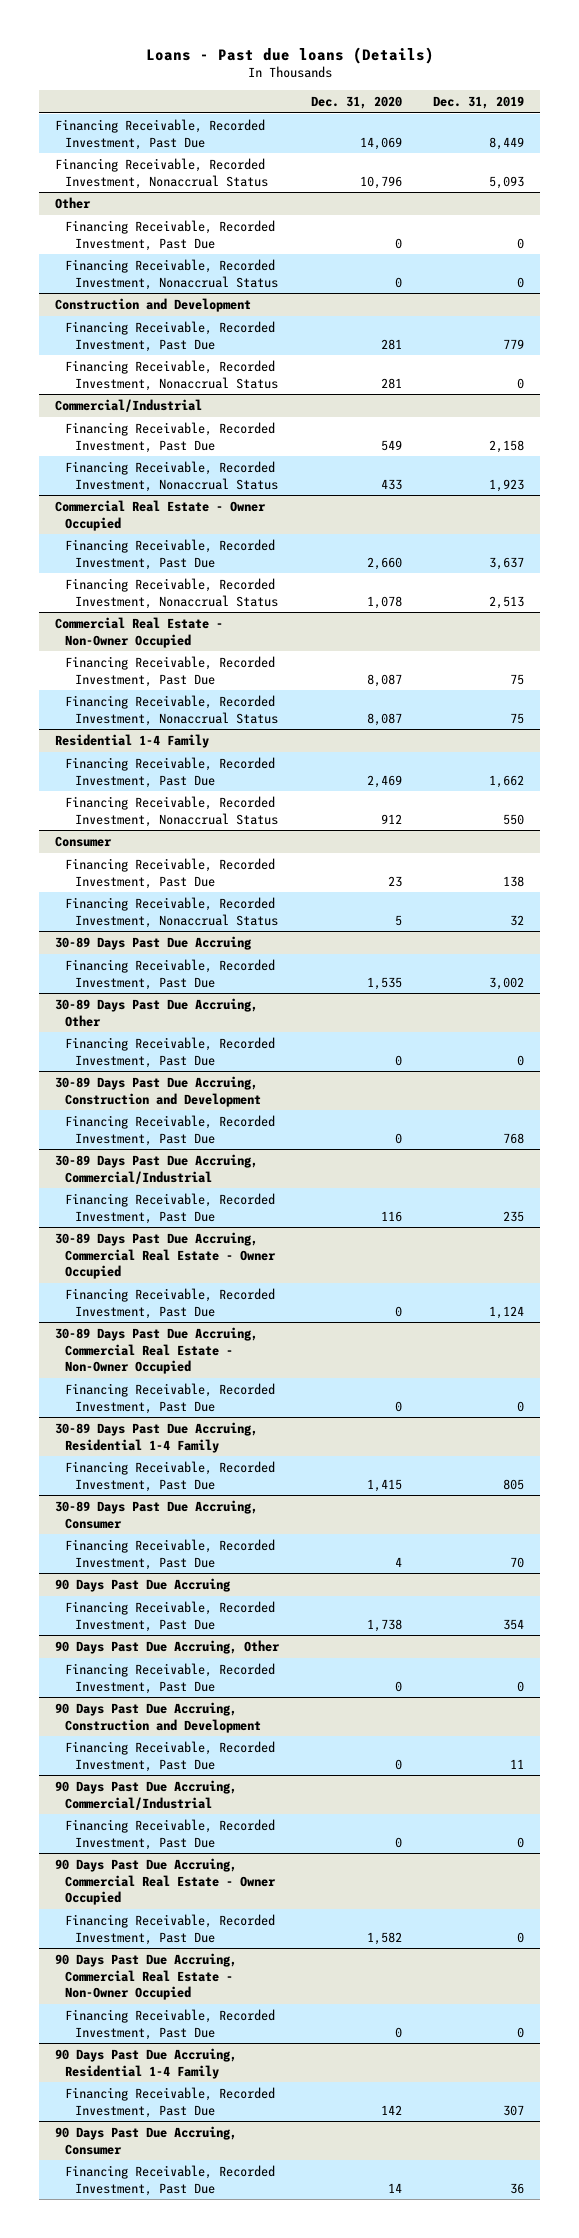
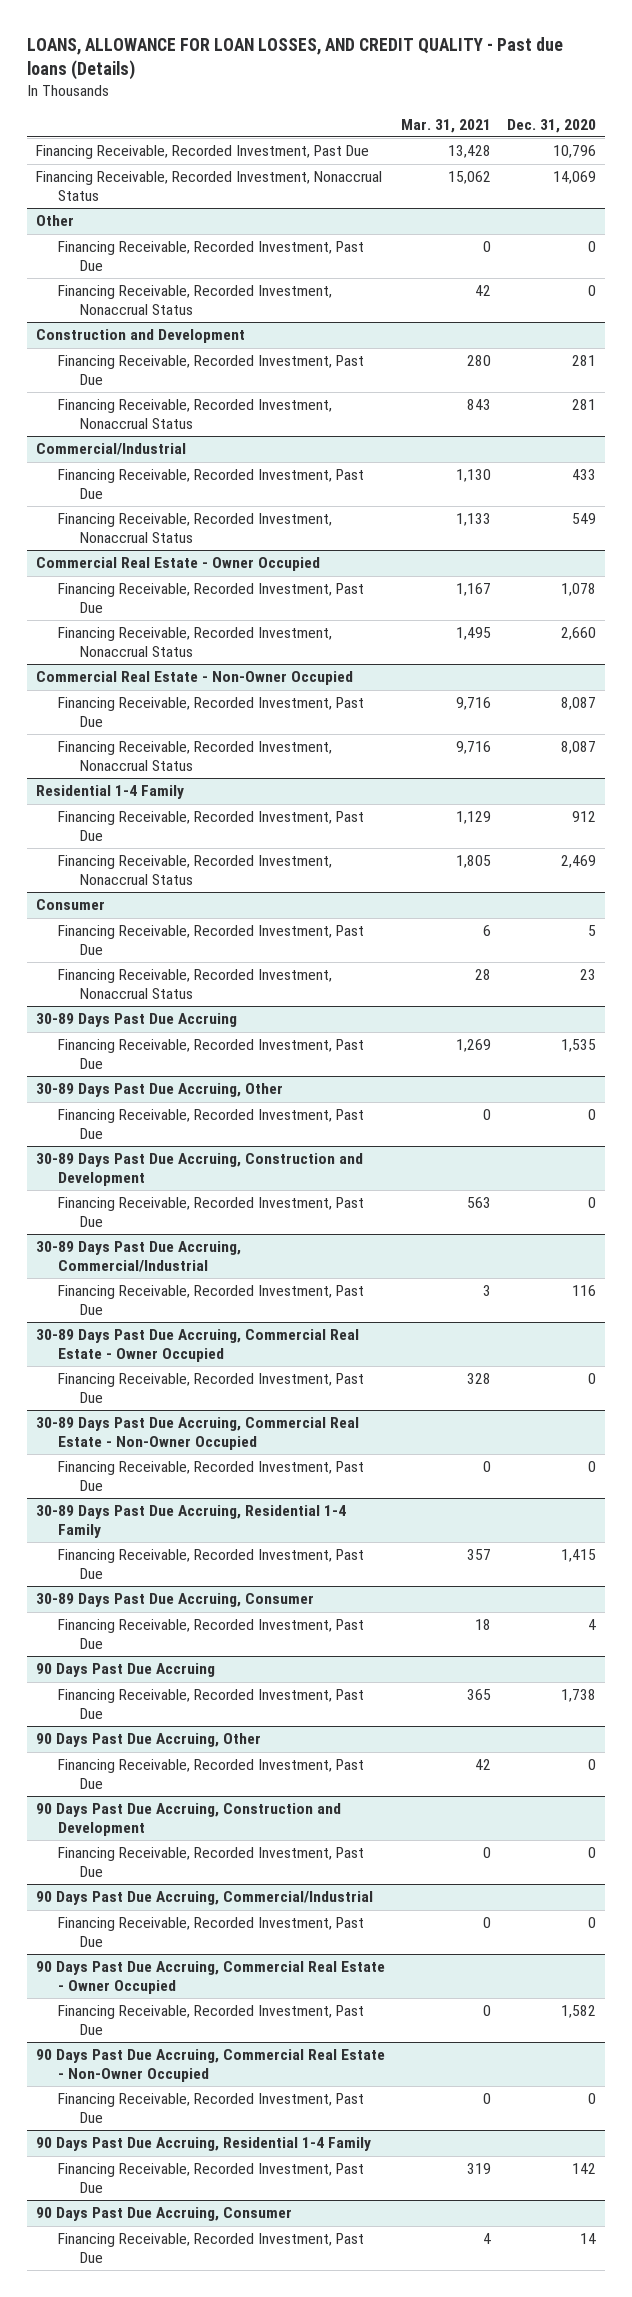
- Loans - Past due loans (Details)
+ LOANS, ALLOWANCE FOR LOAN LOSSES, AND CREDIT QUALITY - Past due loans (Details)
- | Dec. 31, 2020 | Dec. 31, 2019
+ | Mar. 31, 2021 | Dec. 31, 2020
- Financing Receivable, Recorded Investment, Past Due | 14,069 | 8,449
- Financing Receivable, Recorded Investment, Nonaccrual Status | 10,796 | 5,093
+ Financing Receivable, Recorded Investment, Past Due | 13,428 | 10,796
+ Financing Receivable, Recorded Investment, Nonaccrual Status | 15,062 | 14,069
@ Commercial/Industrial
- Financing Receivable, Recorded Investment, Past Due | 549 | 2,158
- Financing Receivable, Recorded Investment, Nonaccrual Status | 433 | 1,923
+ Financing Receivable, Recorded Investment, Past Due | 1,130 | 433
+ Financing Receivable, Recorded Investment, Nonaccrual Status | 1,133 | 549
@ Commercial Real Estate - Owner Occupied
- Financing Receivable, Recorded Investment, Past Due | 2,660 | 3,637
- Financing Receivable, Recorded Investment, Nonaccrual Status | 1,078 | 2,513
+ Financing Receivable, Recorded Investment, Past Due | 1,167 | 1,078
+ Financing Receivable, Recorded Investment, Nonaccrual Status | 1,495 | 2,660
@ Residential 1-4 Family
- Financing Receivable, Recorded Investment, Past Due | 2,469 | 1,662
- Financing Receivable, Recorded Investment, Nonaccrual Status | 912 | 550
+ Financing Receivable, Recorded Investment, Past Due | 1,129 | 912
+ Financing Receivable, Recorded Investment, Nonaccrual Status | 1,805 | 2,469
@ Consumer
- Financing Receivable, Recorded Investment, Past Due | 23 | 138
- Financing Receivable, Recorded Investment, Nonaccrual Status | 5 | 32
+ Financing Receivable, Recorded Investment, Past Due | 6 | 5
+ Financing Receivable, Recorded Investment, Nonaccrual Status | 28 | 23

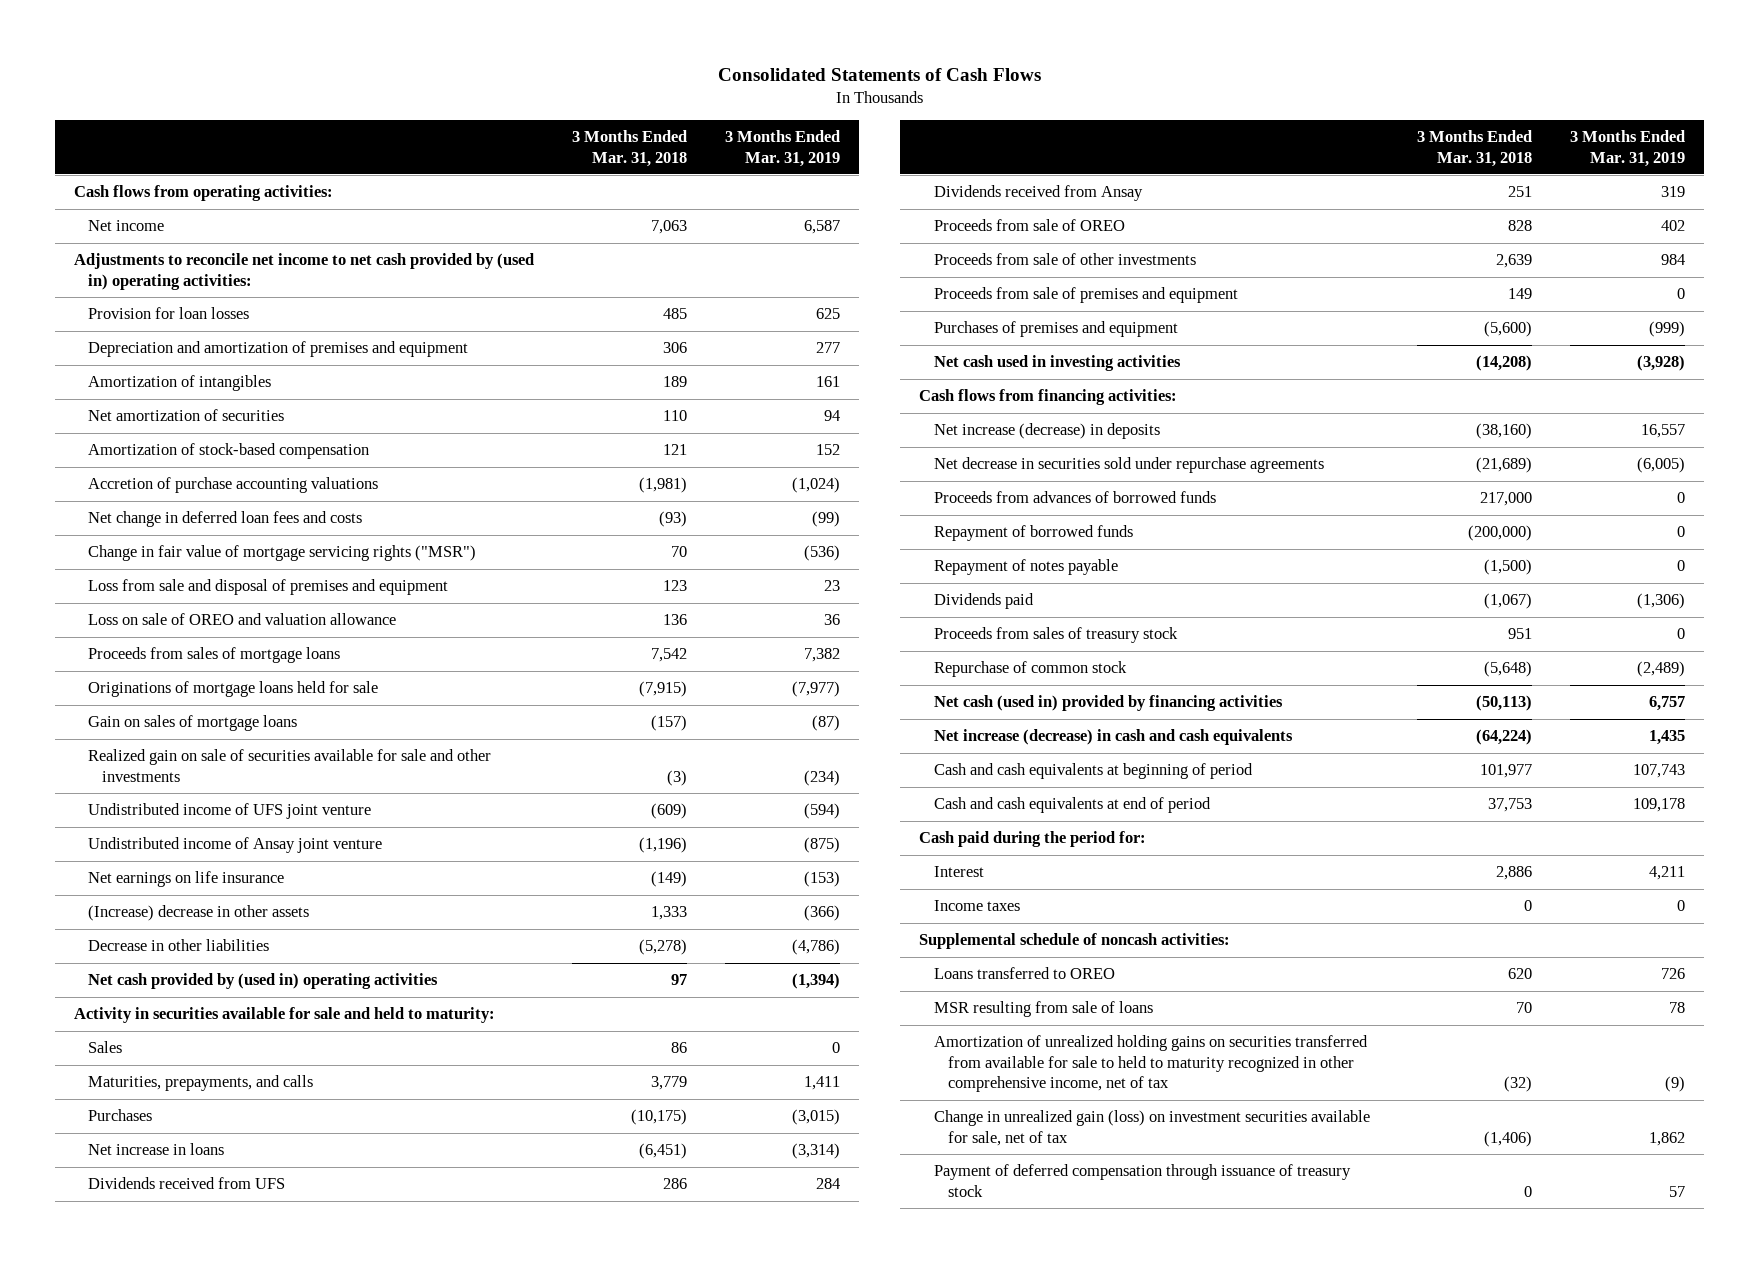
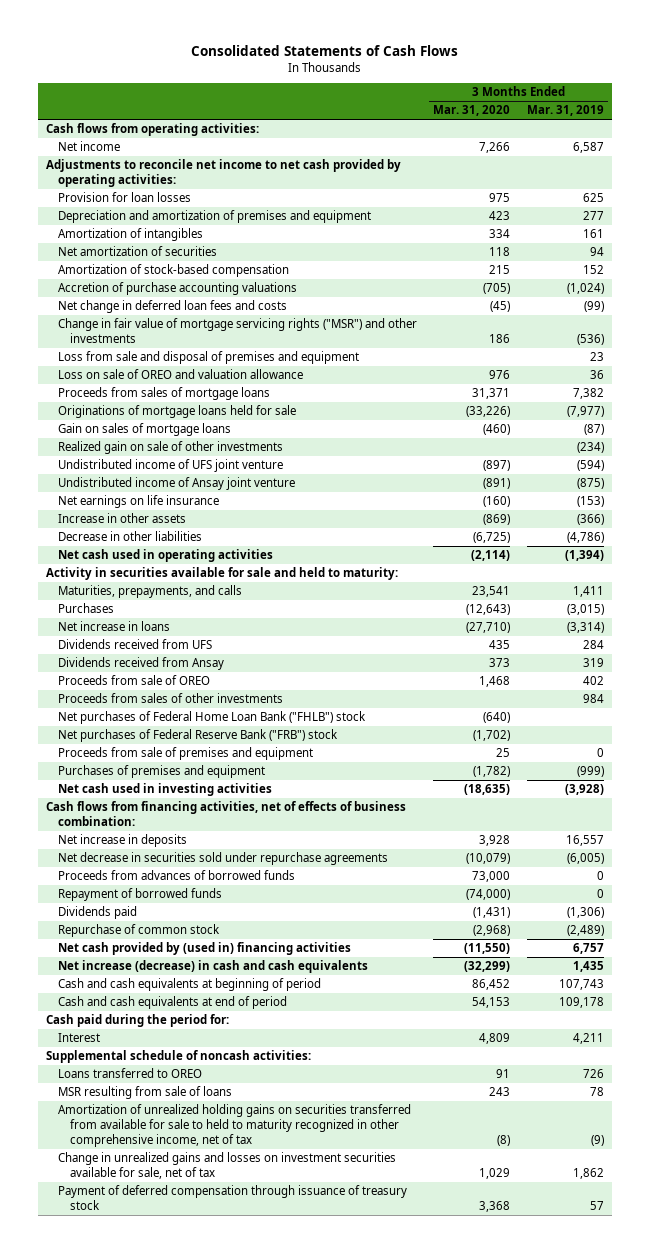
- | 3 Months Ended Mar. 31, 2018 | 3 Months Ended Mar. 31, 2019
+ | 3 Months Ended Mar. 31, 2020 | 3 Months Ended Mar. 31, 2019
- Adjustments to reconcile net income to net cash provided by (used in) operating activities:
+ Adjustments to reconcile net income to net cash provided by operating activities:
- Change in fair value of mortgage servicing rights ("MSR") | 70 | (536)
+ Change in fair value of mortgage servicing rights ("MSR") and other investments | 186 | (536)
- Realized gain on sale of securities available for sale and other investments | (3) | (234)
+ Realized gain on sale of other investments | | (234)
- (Increase) decrease in other assets | 1,333 | (366)
+ Increase in other assets | (869) | (366)
- Net cash provided by (used in) operating activities | 97 | (1,394)
+ Net cash used in operating activities | (2,114) | (1,394)
- Sales | 86 | 0
- Proceeds from sale of other investments | 2,639 | 984
+ Proceeds from sales of other investments | | 984
+ Net purchases of Federal Home Loan Bank ("FHLB") stock | (640) |
+ Net purchases of Federal Reserve Bank ("FRB") stock | (1,702) |
- Cash flows from financing activities:
- Net increase (decrease) in deposits | (38,160) | 16,557
+ Cash flows from financing activities, net of effects of business combination:
+ Net increase in deposits | 3,928 | 16,557
- Repayment of notes payable | (1,500) | 0
- Proceeds from sales of treasury stock | 951 | 0
- Net cash (used in) provided by financing activities | (50,113) | 6,757
+ Net cash provided by (used in) financing activities | (11,550) | 6,757
- Income taxes | 0 | 0
- Change in unrealized gain (loss) on investment securities available for sale, net of tax | (1,406) | 1,862
+ Change in unrealized gains and losses on investment securities available for sale, net of tax | 1,029 | 1,862

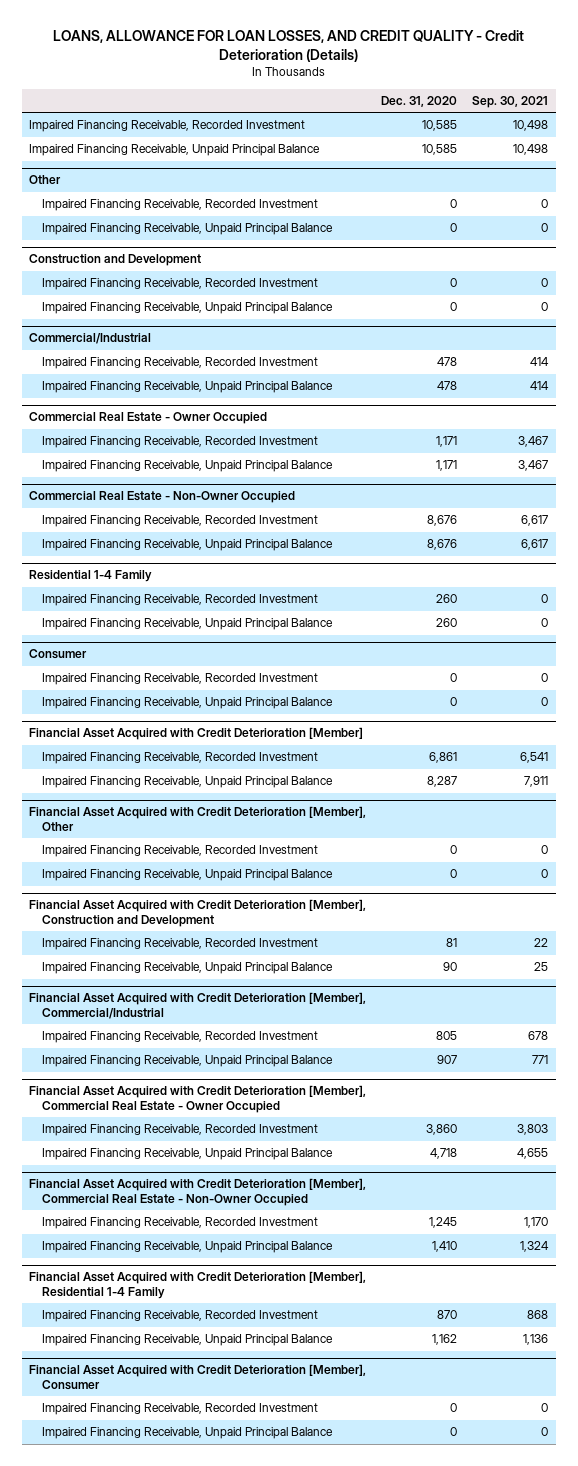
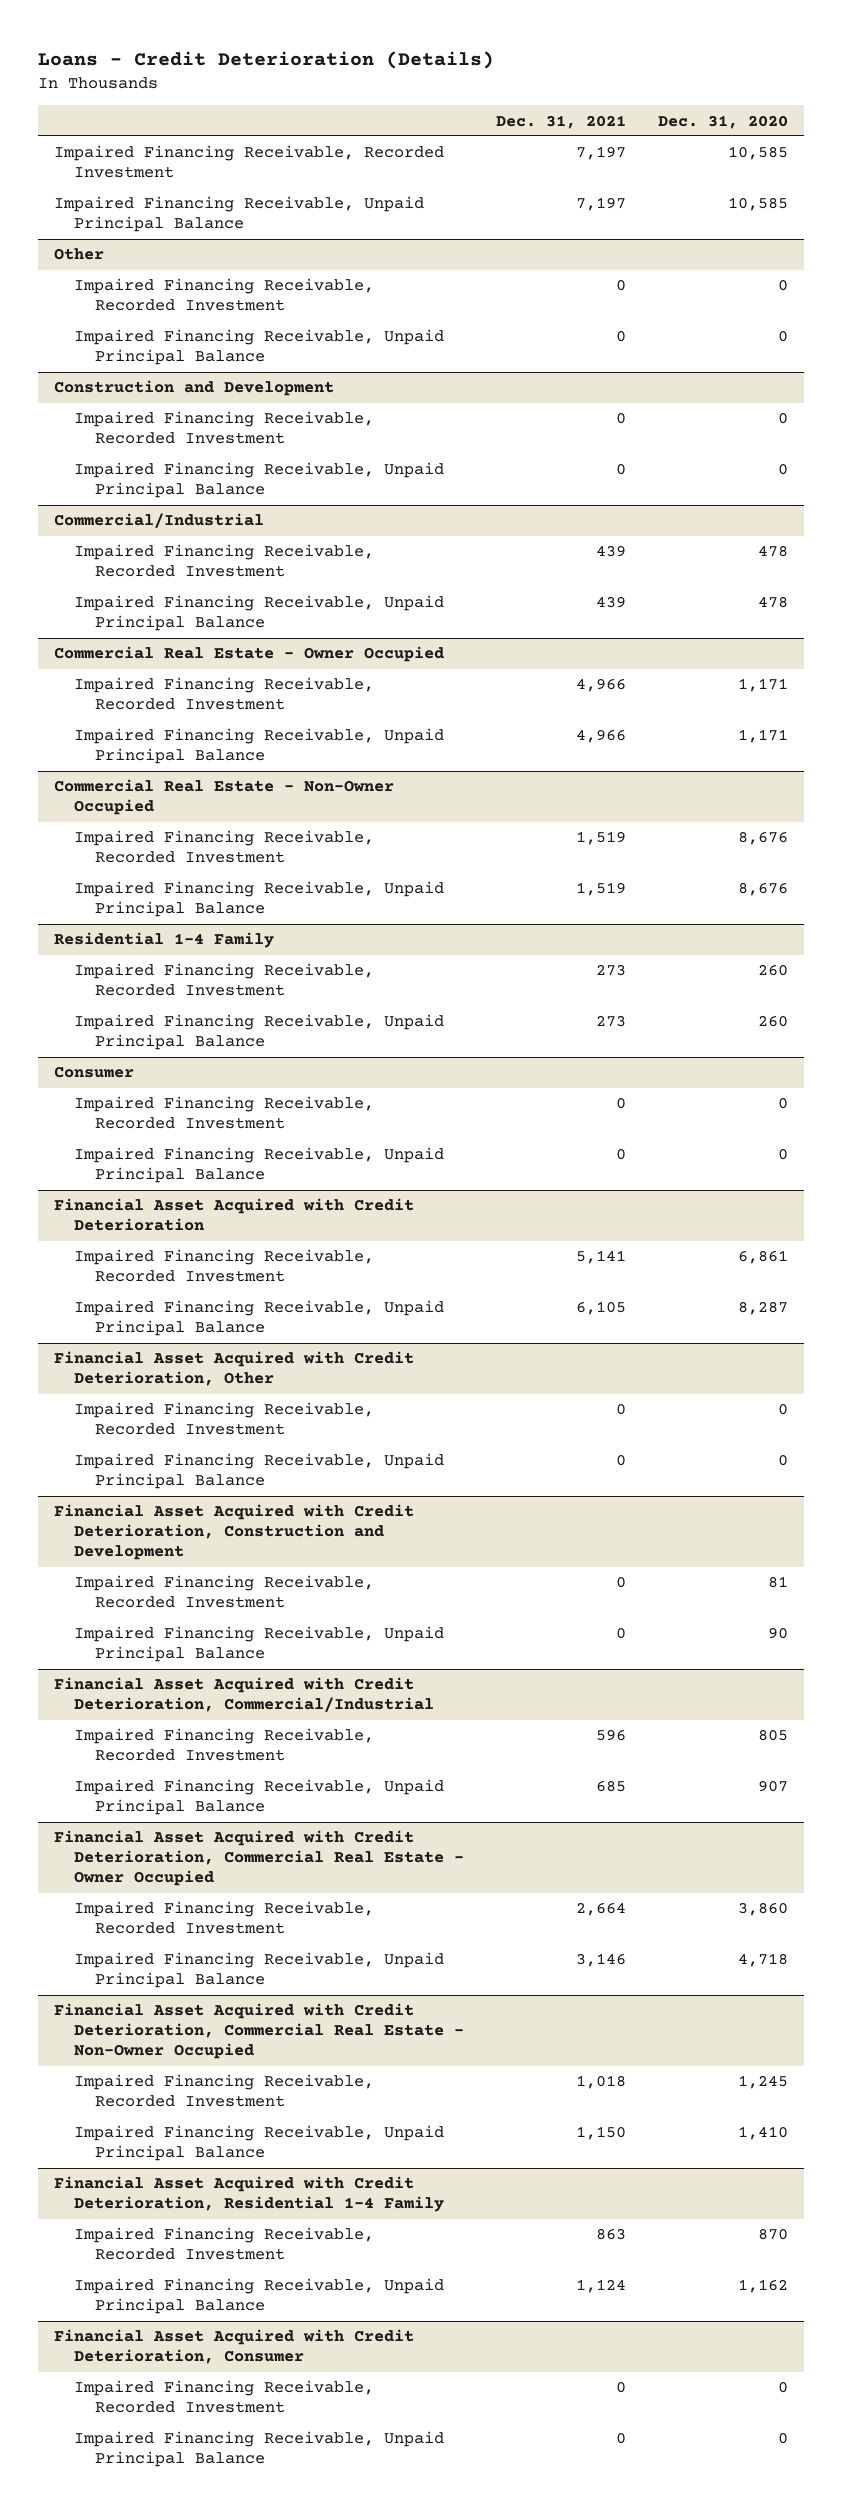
- LOANS, ALLOWANCE FOR LOAN LOSSES, AND CREDIT QUALITY - Credit Deterioration (Details)
+ Loans - Credit Deterioration (Details)
- | Dec. 31, 2020 | Sep. 30, 2021
+ | Dec. 31, 2021 | Dec. 31, 2020
- Financial Asset Acquired with Credit Deterioration [Member]
+ Financial Asset Acquired with Credit Deterioration
- Financial Asset Acquired with Credit Deterioration [Member], Other
+ Financial Asset Acquired with Credit Deterioration, Other
- Financial Asset Acquired with Credit Deterioration [Member], Construction and Development
+ Financial Asset Acquired with Credit Deterioration, Construction and Development
- Financial Asset Acquired with Credit Deterioration [Member], Commercial/Industrial
+ Financial Asset Acquired with Credit Deterioration, Commercial/Industrial
- Financial Asset Acquired with Credit Deterioration [Member], Commercial Real Estate - Owner Occupied
+ Financial Asset Acquired with Credit Deterioration, Commercial Real Estate - Owner Occupied
- Financial Asset Acquired with Credit Deterioration [Member], Commercial Real Estate - Non-Owner Occupied
+ Financial Asset Acquired with Credit Deterioration, Commercial Real Estate - Non-Owner Occupied
- Financial Asset Acquired with Credit Deterioration [Member], Residential 1-4 Family
+ Financial Asset Acquired with Credit Deterioration, Residential 1-4 Family
- Financial Asset Acquired with Credit Deterioration [Member], Consumer
+ Financial Asset Acquired with Credit Deterioration, Consumer

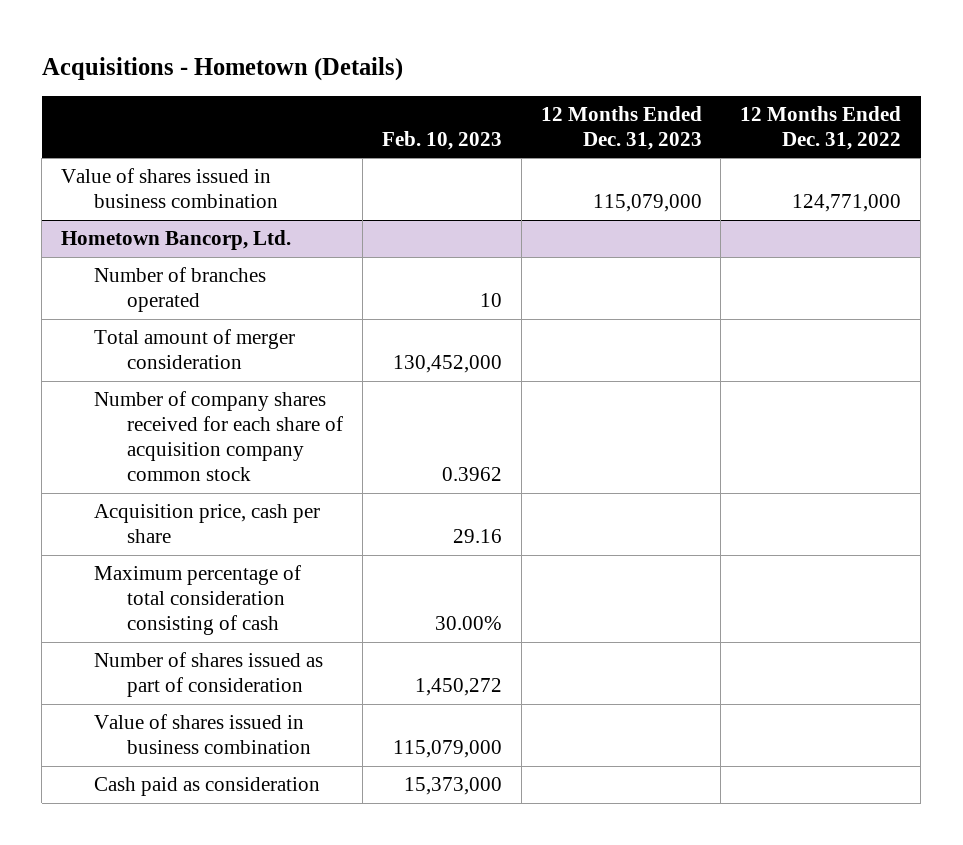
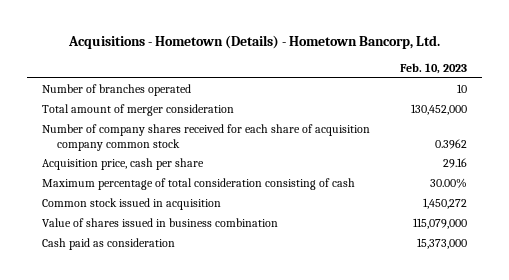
- Acquisitions - Hometown (Details)
+ Acquisitions - Hometown (Details) - Hometown Bancorp, Ltd.
- | Feb. 10, 2023 | 12 Months Ended Dec. 31, 2023 | 12 Months Ended Dec. 31, 2022
+ | Feb. 10, 2023
- Value of shares issued in business combination | | 115,079,000 | 124,771,000
- Hometown Bancorp, Ltd.
- Number of shares issued as part of consideration | 1,450,272 | |
+ Common stock issued in acquisition | 1,450,272

